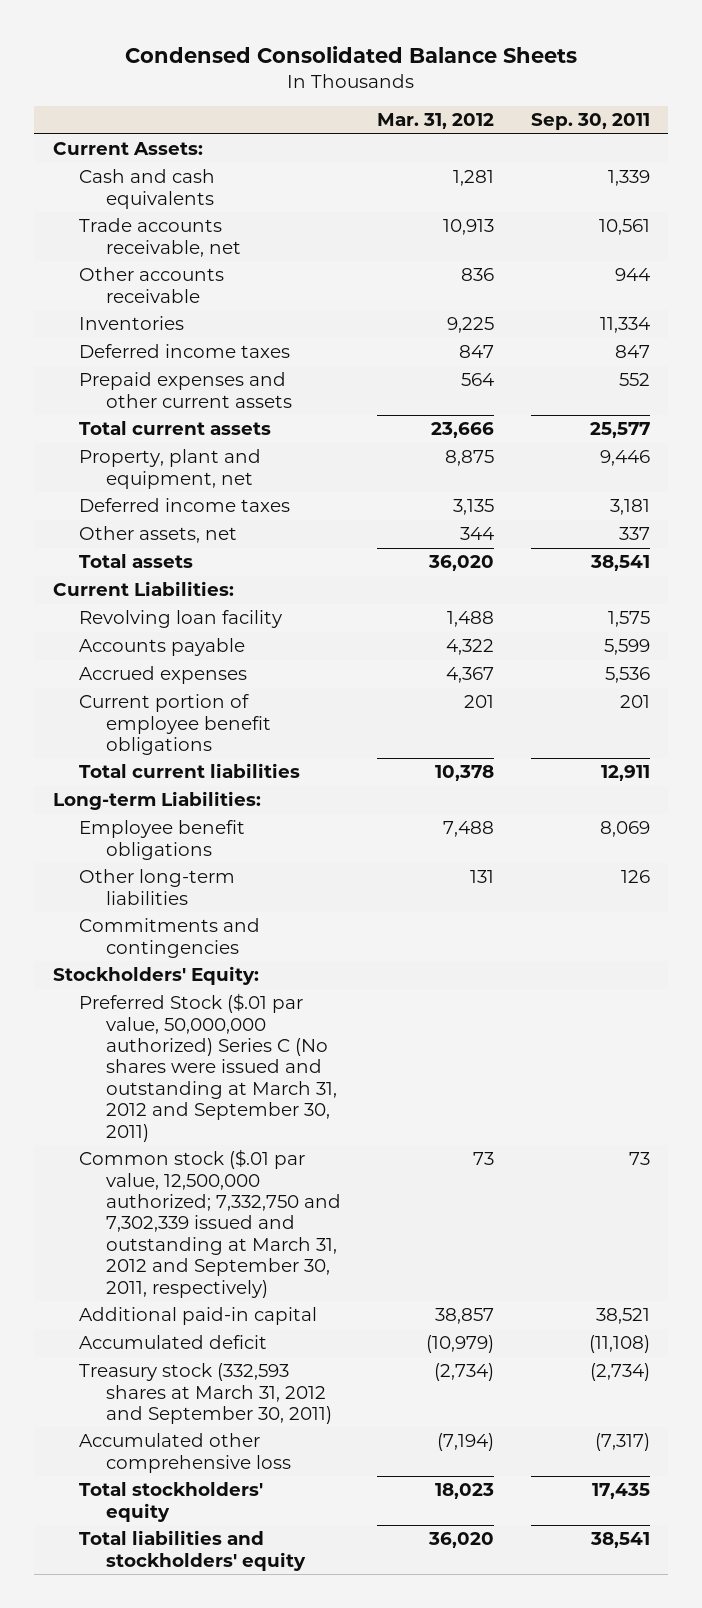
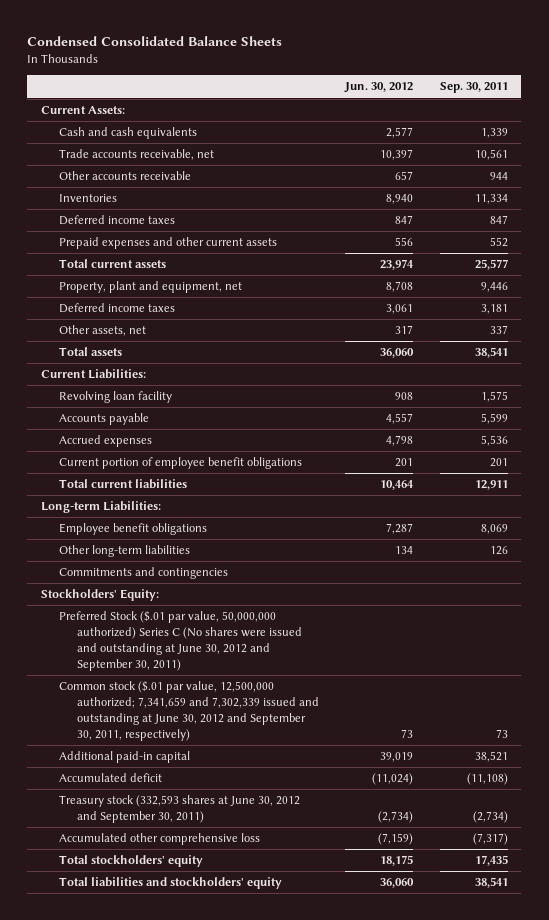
- | Mar. 31, 2012 | Sep. 30, 2011
+ | Jun. 30, 2012 | Sep. 30, 2011
- Preferred Stock ($.01 par value, 50,000,000 authorized) Series C (No shares were issued and outstanding at March 31, 2012 and September 30, 2011)
- Common stock ($.01 par value, 12,500,000 authorized; 7,332,750 and 7,302,339 issued and outstanding at March 31, 2012 and September 30, 2011, respectively) | 73 | 73
+ Preferred Stock ($.01 par value, 50,000,000 authorized) Series C (No shares were issued and outstanding at June 30, 2012 and September 30, 2011)
+ Common stock ($.01 par value, 12,500,000 authorized; 7,341,659 and 7,302,339 issued and outstanding at June 30, 2012 and September 30, 2011, respectively) | 73 | 73
- Treasury stock (332,593 shares at March 31, 2012 and September 30, 2011) | (2,734) | (2,734)
+ Treasury stock (332,593 shares at June 30, 2012 and September 30, 2011) | (2,734) | (2,734)

